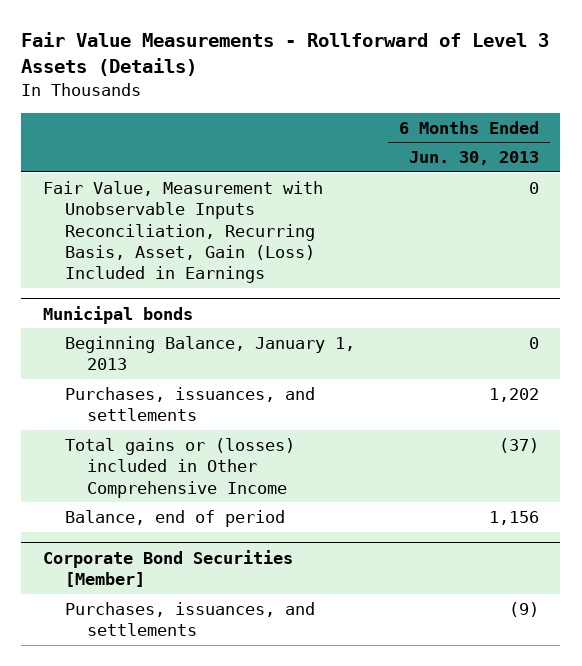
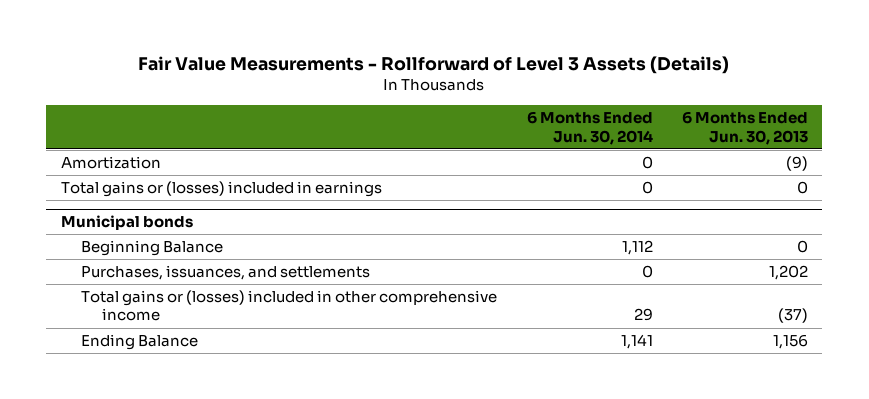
- | 6 Months Ended Jun. 30, 2013
+ | 6 Months Ended Jun. 30, 2014 | 6 Months Ended Jun. 30, 2013
- Fair Value, Measurement with Unobservable Inputs Reconciliation, Recurring Basis, Asset, Gain (Loss) Included in Earnings | 0
+ Amortization | 0 | (9)
+ Total gains or (losses) included in earnings | 0 | 0
@ Municipal bonds
- Beginning Balance, January 1, 2013 | 0
+ Beginning Balance | 1,112 | 0
- Total gains or (losses) included in Other Comprehensive Income | (37)
- Balance, end of period | 1,156
- Corporate Bond Securities [Member]
- Purchases, issuances, and settlements | (9)
@ Municipal bonds
+ Total gains or (losses) included in other comprehensive income | 29 | (37)
+ Ending Balance | 1,141 | 1,156

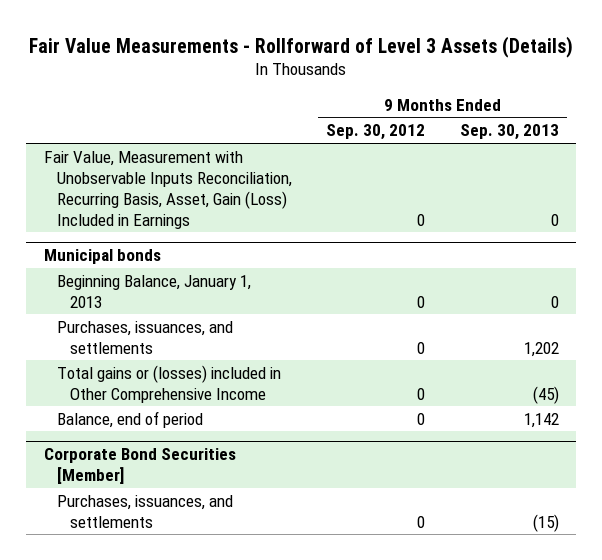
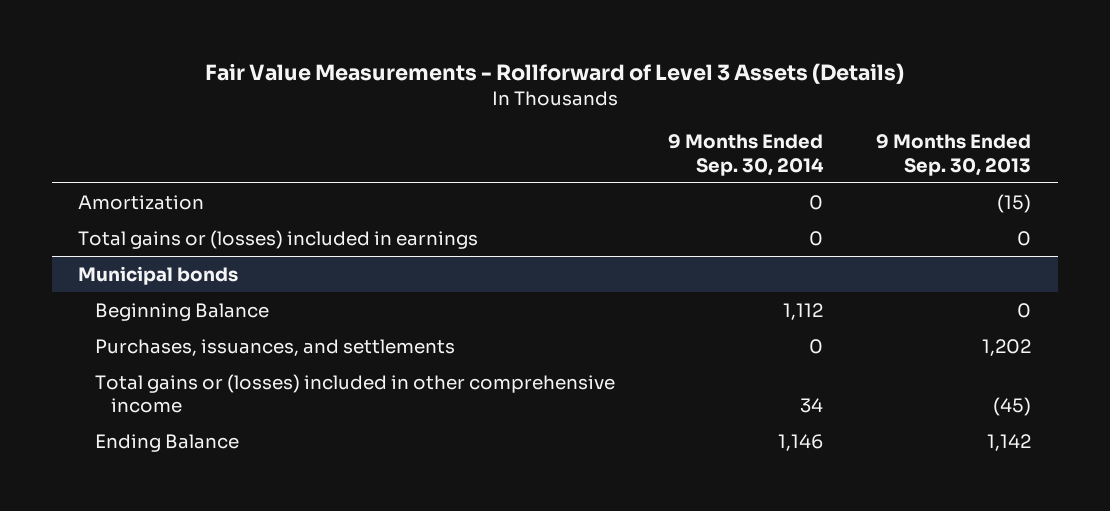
- | 9 Months Ended Sep. 30, 2012 | 9 Months Ended Sep. 30, 2013
+ | 9 Months Ended Sep. 30, 2014 | 9 Months Ended Sep. 30, 2013
- Fair Value, Measurement with Unobservable Inputs Reconciliation, Recurring Basis, Asset, Gain (Loss) Included in Earnings | 0 | 0
+ Amortization | 0 | (15)
+ Total gains or (losses) included in earnings | 0 | 0
@ Municipal bonds
- Beginning Balance, January 1, 2013 | 0 | 0
+ Beginning Balance | 1,112 | 0
- Total gains or (losses) included in Other Comprehensive Income | 0 | (45)
- Balance, end of period | 0 | 1,142
- Corporate Bond Securities [Member]
- Purchases, issuances, and settlements | 0 | (15)
@ Municipal bonds
+ Total gains or (losses) included in other comprehensive income | 34 | (45)
+ Ending Balance | 1,146 | 1,142

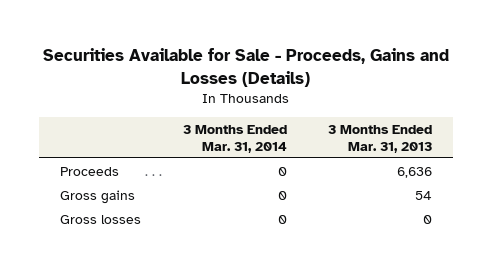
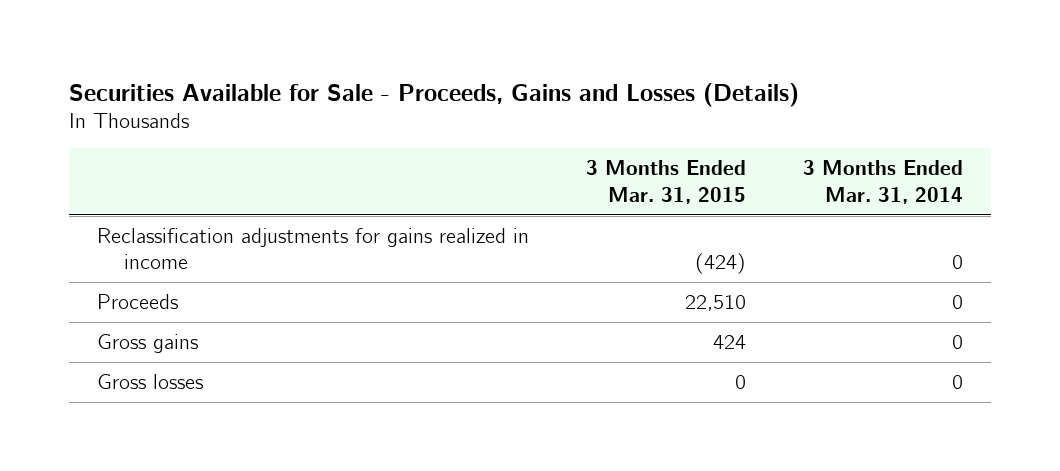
- | 3 Months Ended Mar. 31, 2014 | 3 Months Ended Mar. 31, 2013
+ | 3 Months Ended Mar. 31, 2015 | 3 Months Ended Mar. 31, 2014
+ Reclassification adjustments for gains realized in income | (424) | 0

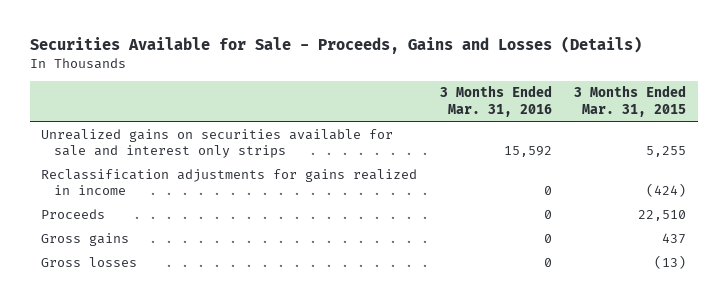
- | 3 Months Ended Mar. 31, 2015 | 3 Months Ended Mar. 31, 2014
+ | 3 Months Ended Mar. 31, 2016 | 3 Months Ended Mar. 31, 2015
+ Unrealized gains on securities available for sale and interest only strips | 15,592 | 5,255
- Gross gains | 424 | 0
- Gross losses | 0 | 0
+ Gross gains | 0 | 437
+ Gross losses | 0 | (13)

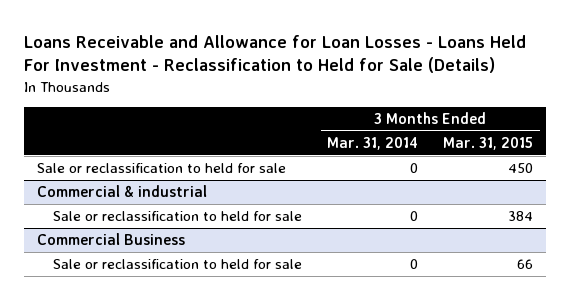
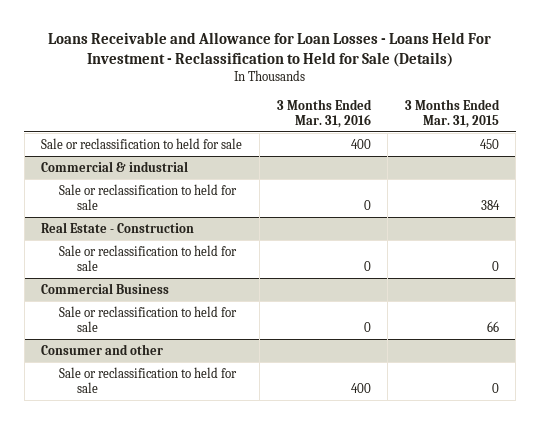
- | 3 Months Ended Mar. 31, 2014 | 3 Months Ended Mar. 31, 2015
+ | 3 Months Ended Mar. 31, 2016 | 3 Months Ended Mar. 31, 2015
+ Real Estate - Construction
+ Sale or reclassification to held for sale | 0 | 0
+ Consumer and other
+ Sale or reclassification to held for sale | 400 | 0

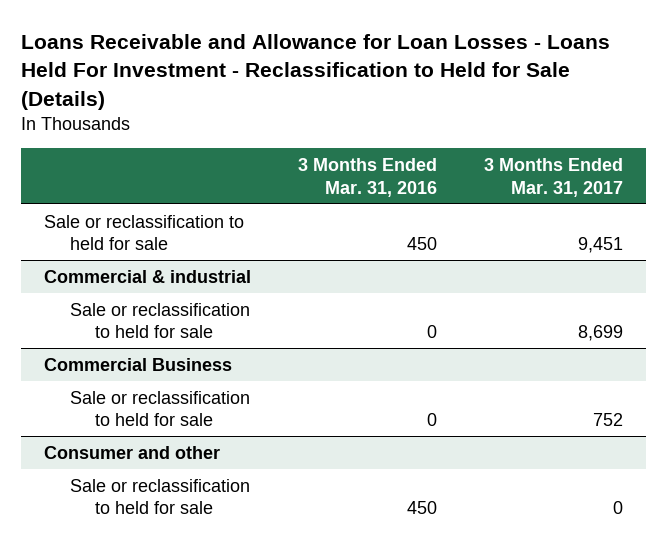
- | 3 Months Ended Mar. 31, 2016 | 3 Months Ended Mar. 31, 2015
+ | 3 Months Ended Mar. 31, 2016 | 3 Months Ended Mar. 31, 2017
- Sale or reclassification to held for sale | 400 | 450
+ Sale or reclassification to held for sale | 450 | 9,451
- Real Estate - Construction
- Sale or reclassification to held for sale | 0 | 0
@ Consumer and other
- Sale or reclassification to held for sale | 400 | 0
+ Sale or reclassification to held for sale | 450 | 0

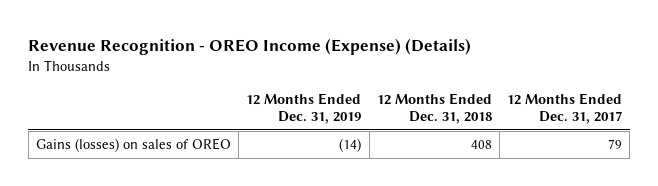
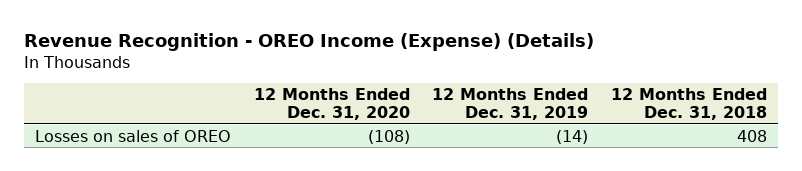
- | 12 Months Ended Dec. 31, 2019 | 12 Months Ended Dec. 31, 2018 | 12 Months Ended Dec. 31, 2017
+ | 12 Months Ended Dec. 31, 2020 | 12 Months Ended Dec. 31, 2019 | 12 Months Ended Dec. 31, 2018
- Gains (losses) on sales of OREO | (14) | 408 | 79
+ Losses on sales of OREO | (108) | (14) | 408

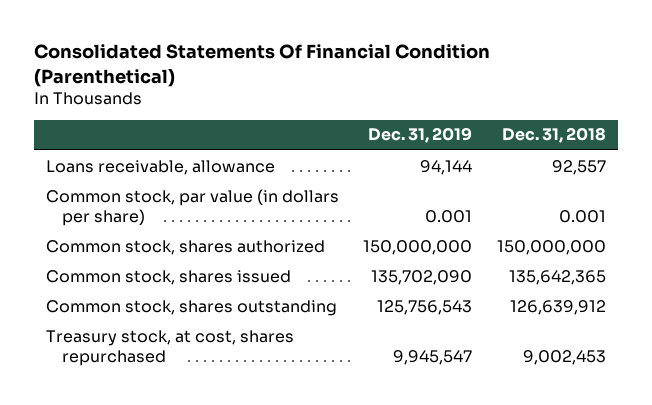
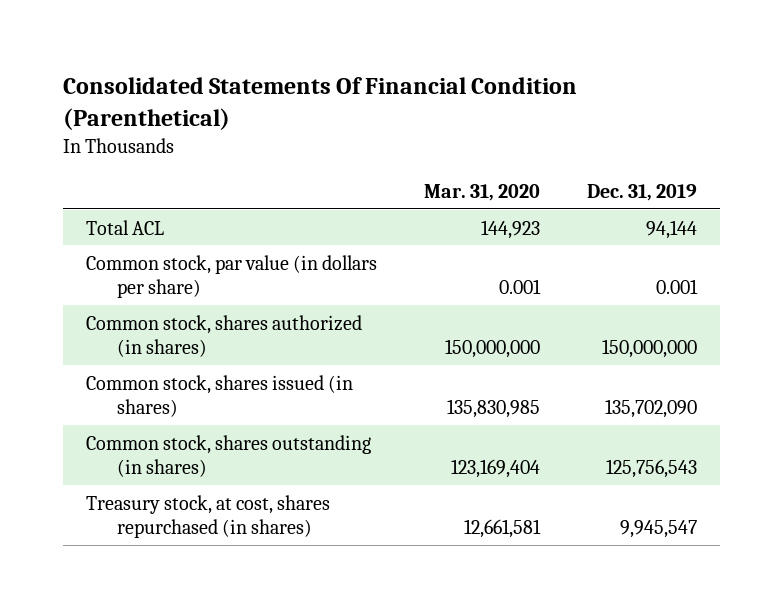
- | Dec. 31, 2019 | Dec. 31, 2018
+ | Mar. 31, 2020 | Dec. 31, 2019
- Loans receivable, allowance | 94,144 | 92,557
+ Total ACL | 144,923 | 94,144
- Common stock, shares authorized | 150,000,000 | 150,000,000
- Common stock, shares issued | 135,702,090 | 135,642,365
- Common stock, shares outstanding | 125,756,543 | 126,639,912
- Treasury stock, at cost, shares repurchased | 9,945,547 | 9,002,453
+ Common stock, shares authorized (in shares) | 150,000,000 | 150,000,000
+ Common stock, shares issued (in shares) | 135,830,985 | 135,702,090
+ Common stock, shares outstanding (in shares) | 123,169,404 | 125,756,543
+ Treasury stock, at cost, shares repurchased (in shares) | 12,661,581 | 9,945,547

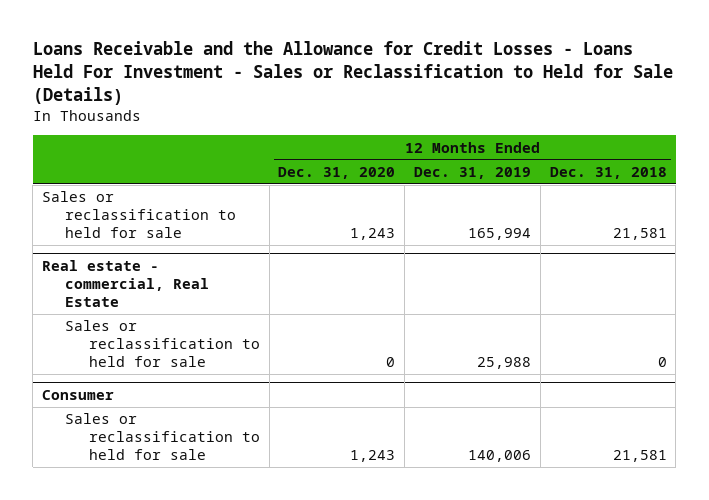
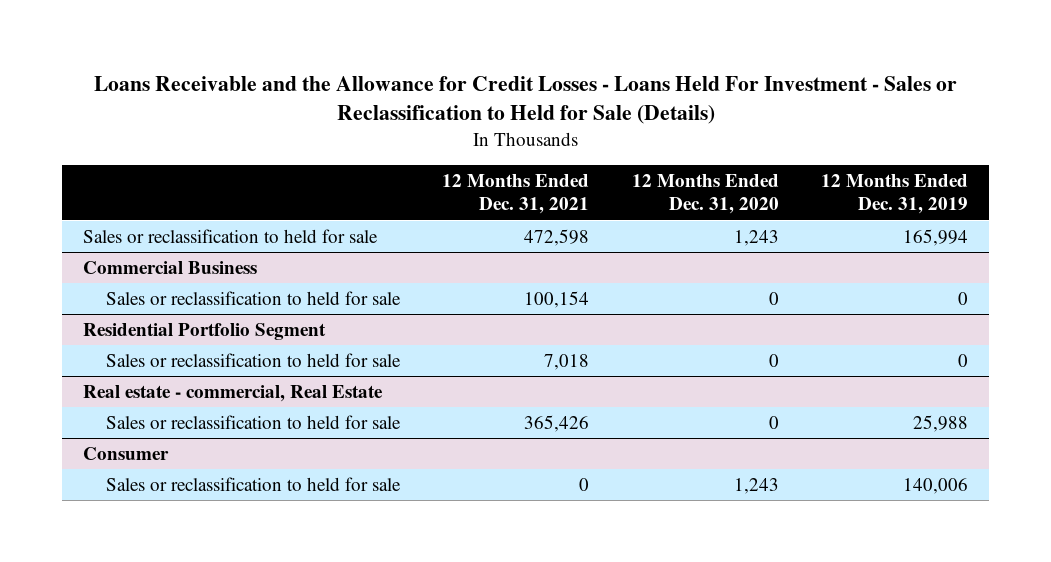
- | 12 Months Ended Dec. 31, 2020 | 12 Months Ended Dec. 31, 2019 | 12 Months Ended Dec. 31, 2018
+ | 12 Months Ended Dec. 31, 2021 | 12 Months Ended Dec. 31, 2020 | 12 Months Ended Dec. 31, 2019
+ Commercial Business
+ Sales or reclassification to held for sale | 100,154 | 0 | 0
+ Residential Portfolio Segment
+ Sales or reclassification to held for sale | 7,018 | 0 | 0

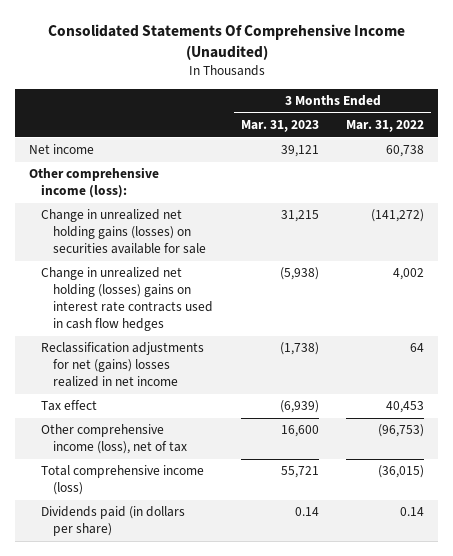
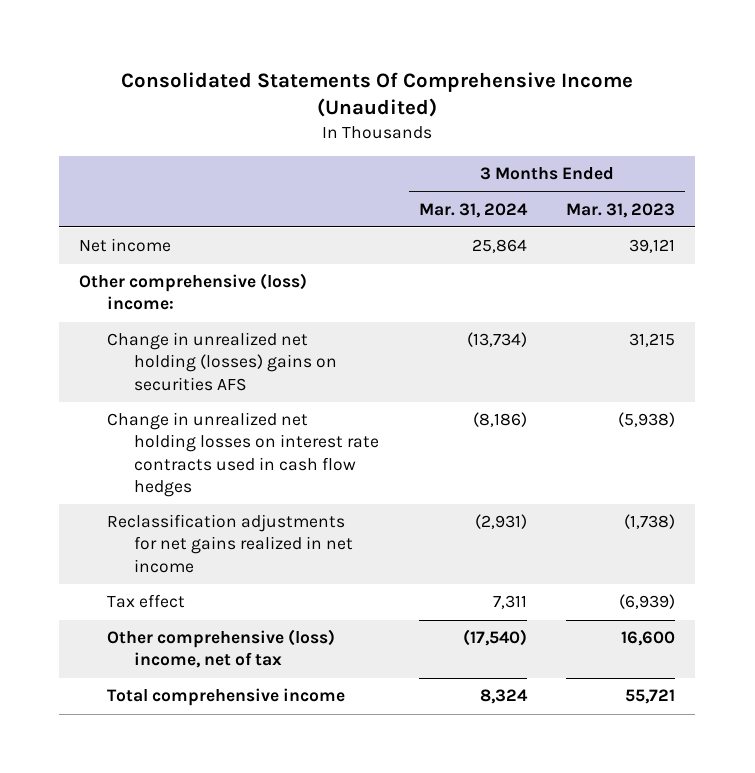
- | 3 Months Ended Mar. 31, 2023 | 3 Months Ended Mar. 31, 2022
+ | 3 Months Ended Mar. 31, 2024 | 3 Months Ended Mar. 31, 2023
- Other comprehensive income (loss):
- Change in unrealized net holding gains (losses) on securities available for sale | 31,215 | (141,272)
- Change in unrealized net holding (losses) gains on interest rate contracts used in cash flow hedges | (5,938) | 4,002
- Reclassification adjustments for net (gains) losses realized in net income | (1,738) | 64
+ Other comprehensive (loss) income:
+ Change in unrealized net holding (losses) gains on securities AFS | (13,734) | 31,215
+ Change in unrealized net holding losses on interest rate contracts used in cash flow hedges | (8,186) | (5,938)
+ Reclassification adjustments for net gains realized in net income | (2,931) | (1,738)
- Other comprehensive income (loss), net of tax | 16,600 | (96,753)
- Total comprehensive income (loss) | 55,721 | (36,015)
- Dividends paid (in dollars per share) | 0.14 | 0.14
+ Other comprehensive (loss) income, net of tax | (17,540) | 16,600
+ Total comprehensive income | 8,324 | 55,721

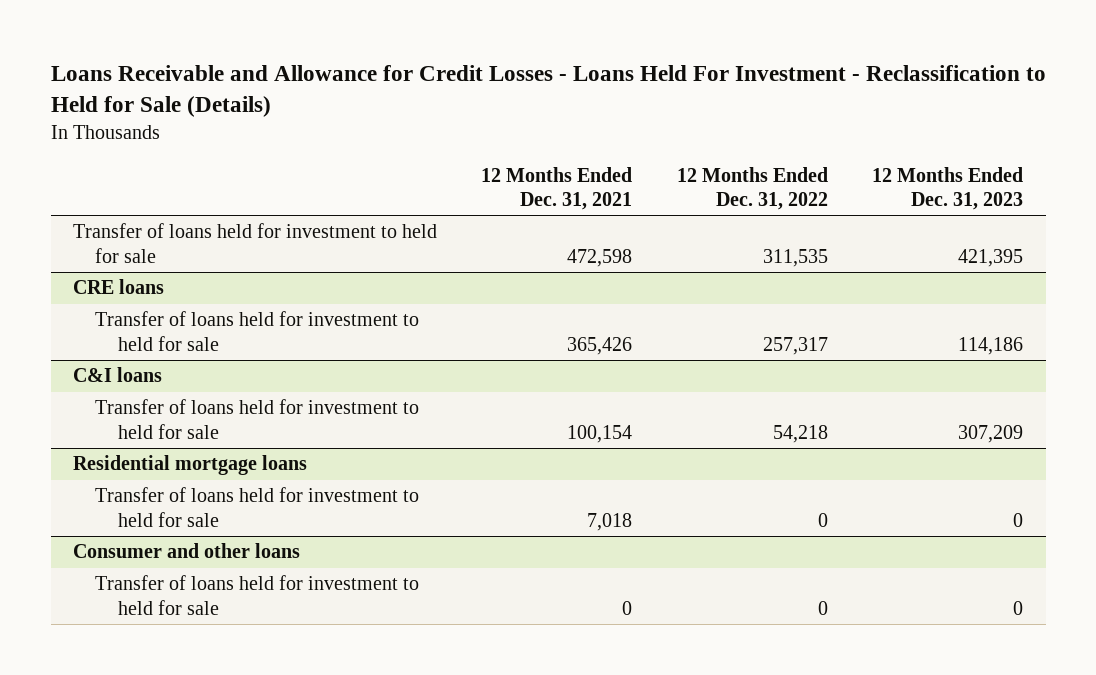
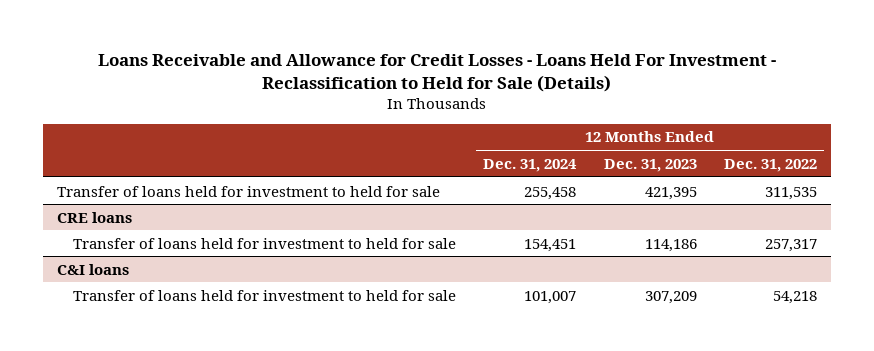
- | 12 Months Ended Dec. 31, 2021 | 12 Months Ended Dec. 31, 2022 | 12 Months Ended Dec. 31, 2023
+ | 12 Months Ended Dec. 31, 2024 | 12 Months Ended Dec. 31, 2023 | 12 Months Ended Dec. 31, 2022
- Residential mortgage loans
- Transfer of loans held for investment to held for sale | 7,018 | 0 | 0
- Consumer and other loans
- Transfer of loans held for investment to held for sale | 0 | 0 | 0

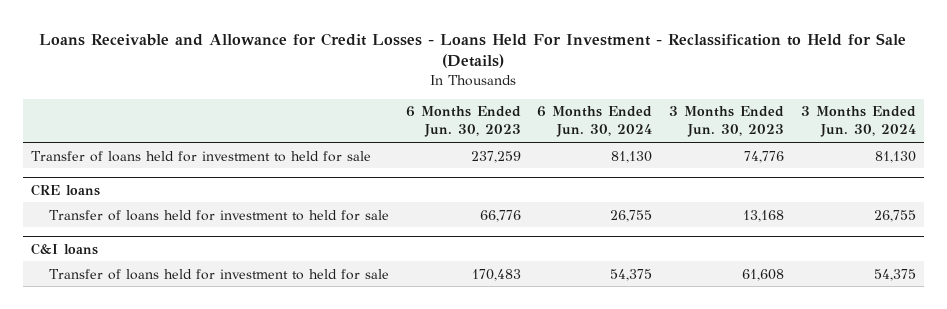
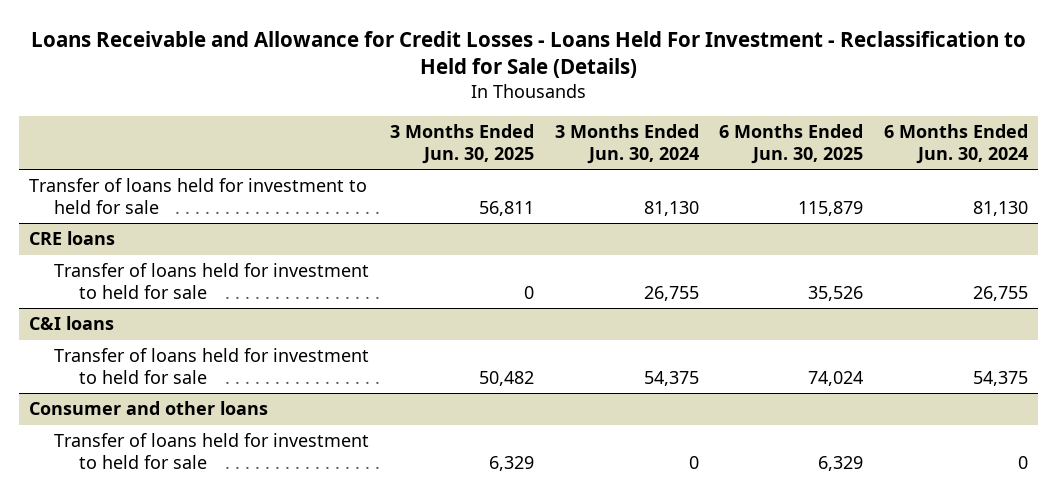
- | 6 Months Ended Jun. 30, 2023 | 6 Months Ended Jun. 30, 2024 | 3 Months Ended Jun. 30, 2023 | 3 Months Ended Jun. 30, 2024
+ | 3 Months Ended Jun. 30, 2025 | 3 Months Ended Jun. 30, 2024 | 6 Months Ended Jun. 30, 2025 | 6 Months Ended Jun. 30, 2024
+ Consumer and other loans
+ Transfer of loans held for investment to held for sale | 6,329 | 0 | 6,329 | 0

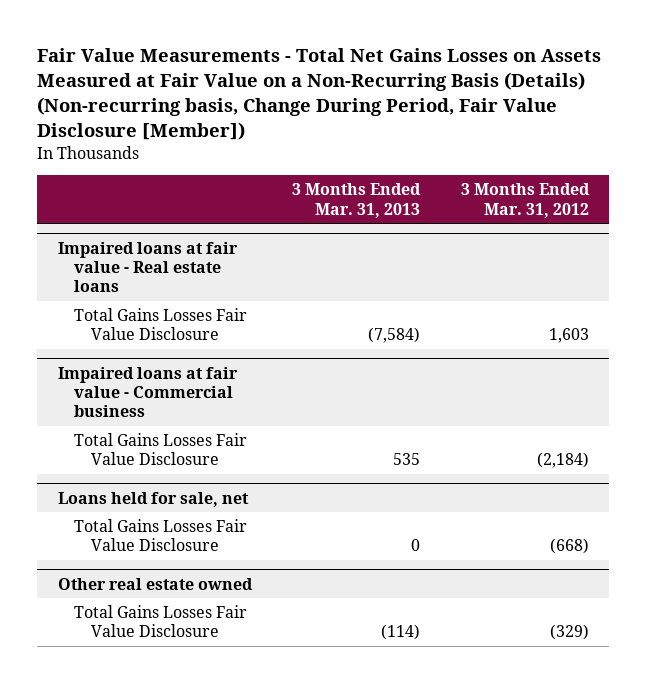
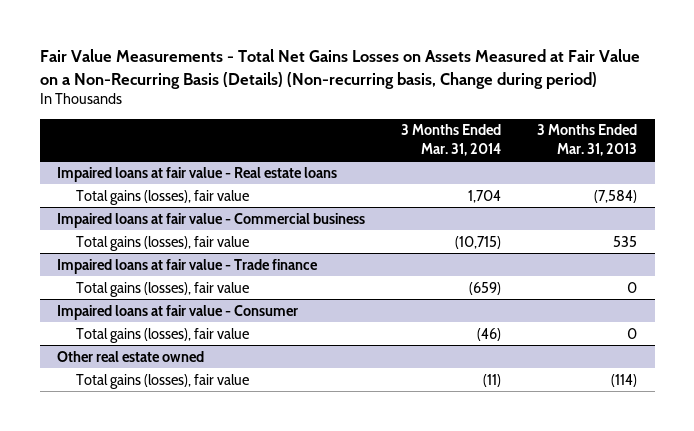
- Fair Value Measurements - Total Net Gains Losses on Assets Measured at Fair Value on a Non-Recurring Basis (Details) (Non-recurring basis, Change During Period, Fair Value Disclosure [Member])
+ Fair Value Measurements - Total Net Gains Losses on Assets Measured at Fair Value on a Non-Recurring Basis (Details) (Non-recurring basis, Change during period)
- | 3 Months Ended Mar. 31, 2013 | 3 Months Ended Mar. 31, 2012
+ | 3 Months Ended Mar. 31, 2014 | 3 Months Ended Mar. 31, 2013
@ Impaired loans at fair value - Real estate loans
- Total Gains Losses Fair Value Disclosure | (7,584) | 1,603
+ Total gains (losses), fair value | 1,704 | (7,584)
@ Impaired loans at fair value - Commercial business
- Total Gains Losses Fair Value Disclosure | 535 | (2,184)
- Loans held for sale, net
- Total Gains Losses Fair Value Disclosure | 0 | (668)
@ Impaired loans at fair value - Commercial business
+ Total gains (losses), fair value | (10,715) | 535
+ Impaired loans at fair value - Trade finance
+ Total gains (losses), fair value | (659) | 0
+ Impaired loans at fair value - Consumer
+ Total gains (losses), fair value | (46) | 0
@ Other real estate owned
- Total Gains Losses Fair Value Disclosure | (114) | (329)
+ Total gains (losses), fair value | (11) | (114)

